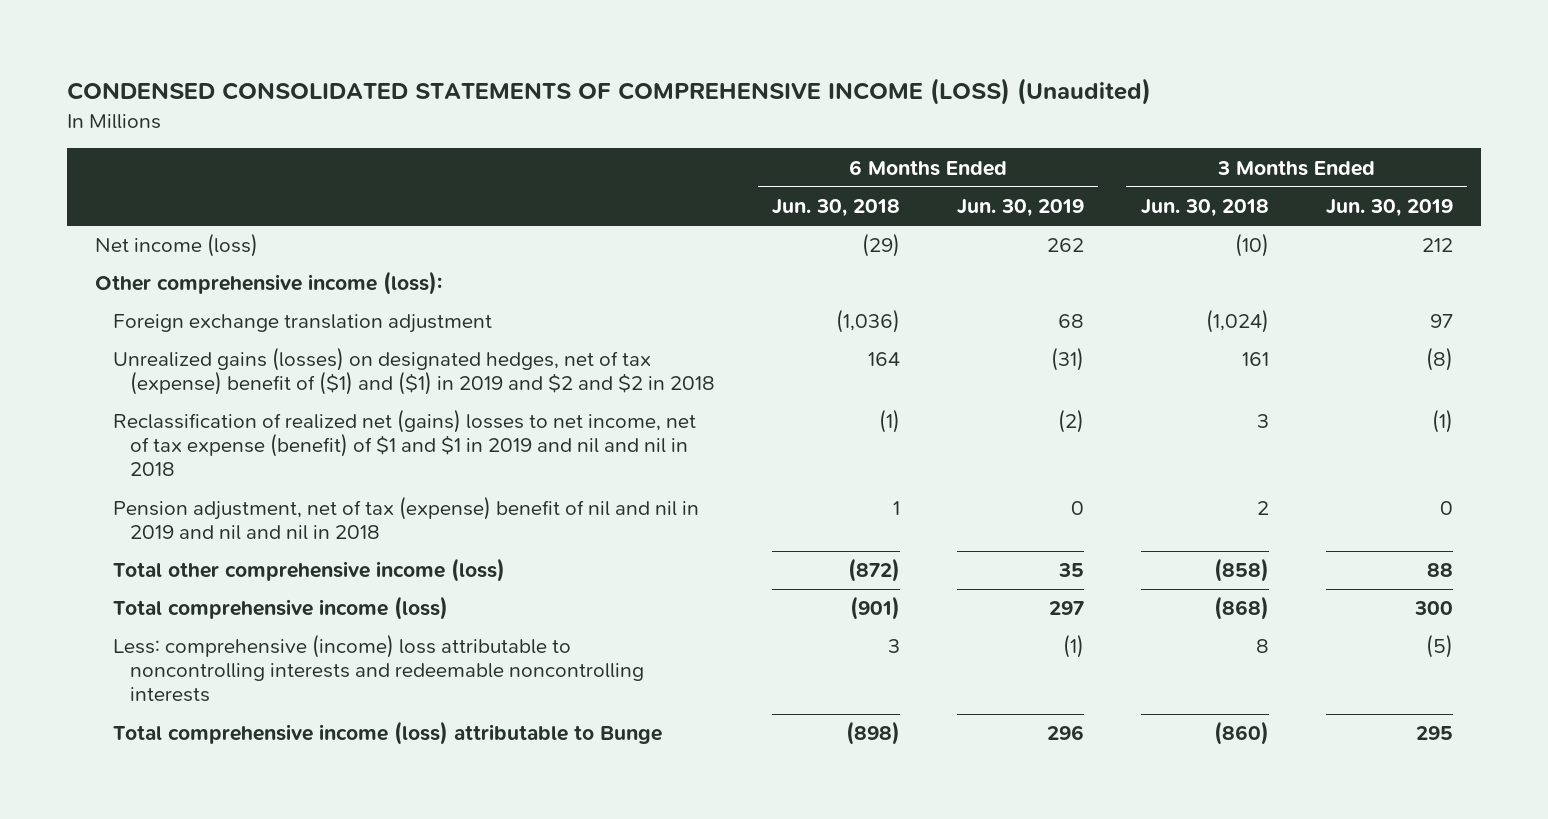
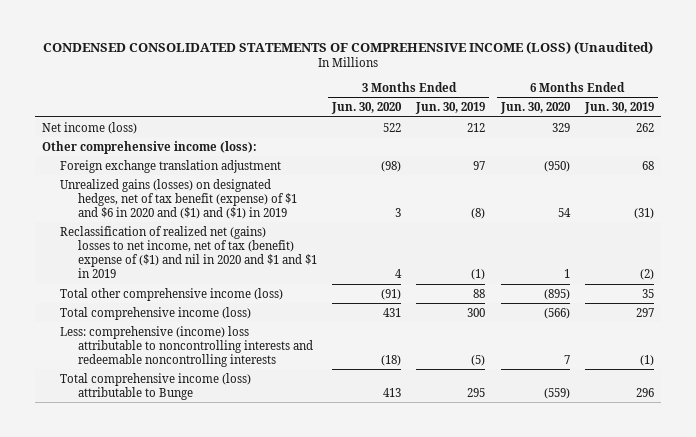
- | 6 Months Ended Jun. 30, 2018 | 6 Months Ended Jun. 30, 2019 | 3 Months Ended Jun. 30, 2018 | 3 Months Ended Jun. 30, 2019
+ | 3 Months Ended Jun. 30, 2020 | 3 Months Ended Jun. 30, 2019 | 6 Months Ended Jun. 30, 2020 | 6 Months Ended Jun. 30, 2019
- Unrealized gains (losses) on designated hedges, net of tax (expense) benefit of ($1) and ($1) in 2019 and $2 and $2 in 2018 | 164 | (31) | 161 | (8)
- Reclassification of realized net (gains) losses to net income, net of tax expense (benefit) of $1 and $1 in 2019 and nil and nil in 2018 | (1) | (2) | 3 | (1)
- Pension adjustment, net of tax (expense) benefit of nil and nil in 2019 and nil and nil in 2018 | 1 | 0 | 2 | 0
+ Unrealized gains (losses) on designated hedges, net of tax benefit (expense) of $1 and $6 in 2020 and ($1) and ($1) in 2019 | 3 | (8) | 54 | (31)
+ Reclassification of realized net (gains) losses to net income, net of tax (benefit) expense of ($1) and nil in 2020 and $1 and $1 in 2019 | 4 | (1) | 1 | (2)

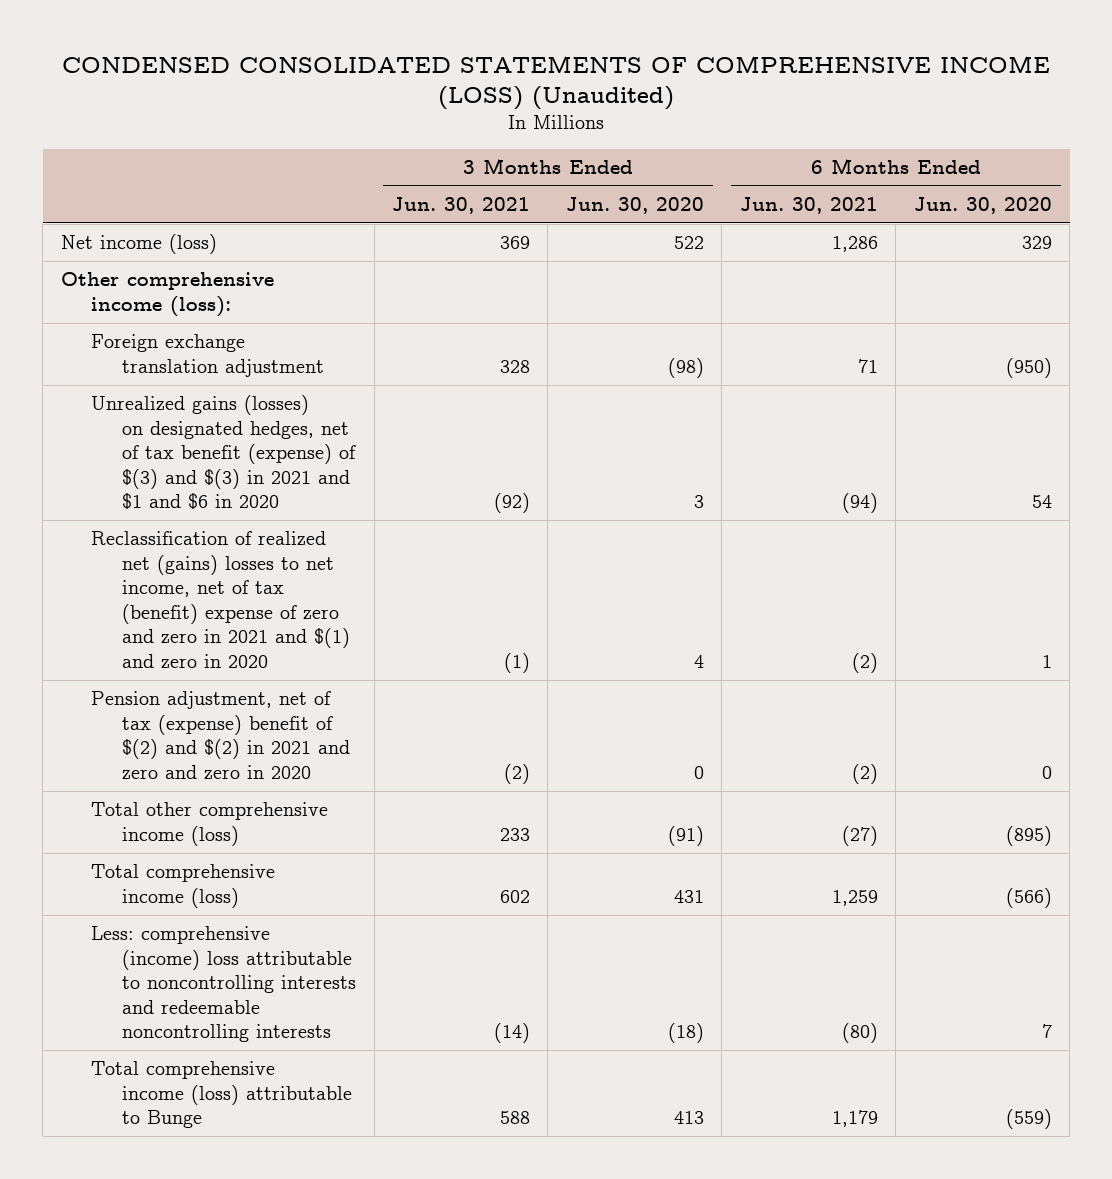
- | 3 Months Ended Jun. 30, 2020 | 3 Months Ended Jun. 30, 2019 | 6 Months Ended Jun. 30, 2020 | 6 Months Ended Jun. 30, 2019
+ | 3 Months Ended Jun. 30, 2021 | 3 Months Ended Jun. 30, 2020 | 6 Months Ended Jun. 30, 2021 | 6 Months Ended Jun. 30, 2020
- Unrealized gains (losses) on designated hedges, net of tax benefit (expense) of $1 and $6 in 2020 and ($1) and ($1) in 2019 | 3 | (8) | 54 | (31)
- Reclassification of realized net (gains) losses to net income, net of tax (benefit) expense of ($1) and nil in 2020 and $1 and $1 in 2019 | 4 | (1) | 1 | (2)
+ Unrealized gains (losses) on designated hedges, net of tax benefit (expense) of $(3) and $(3) in 2021 and $1 and $6 in 2020 | (92) | 3 | (94) | 54
+ Reclassification of realized net (gains) losses to net income, net of tax (benefit) expense of zero and zero in 2021 and $(1) and zero in 2020 | (1) | 4 | (2) | 1
+ Pension adjustment, net of tax (expense) benefit of $(2) and $(2) in 2021 and zero and zero in 2020 | (2) | 0 | (2) | 0

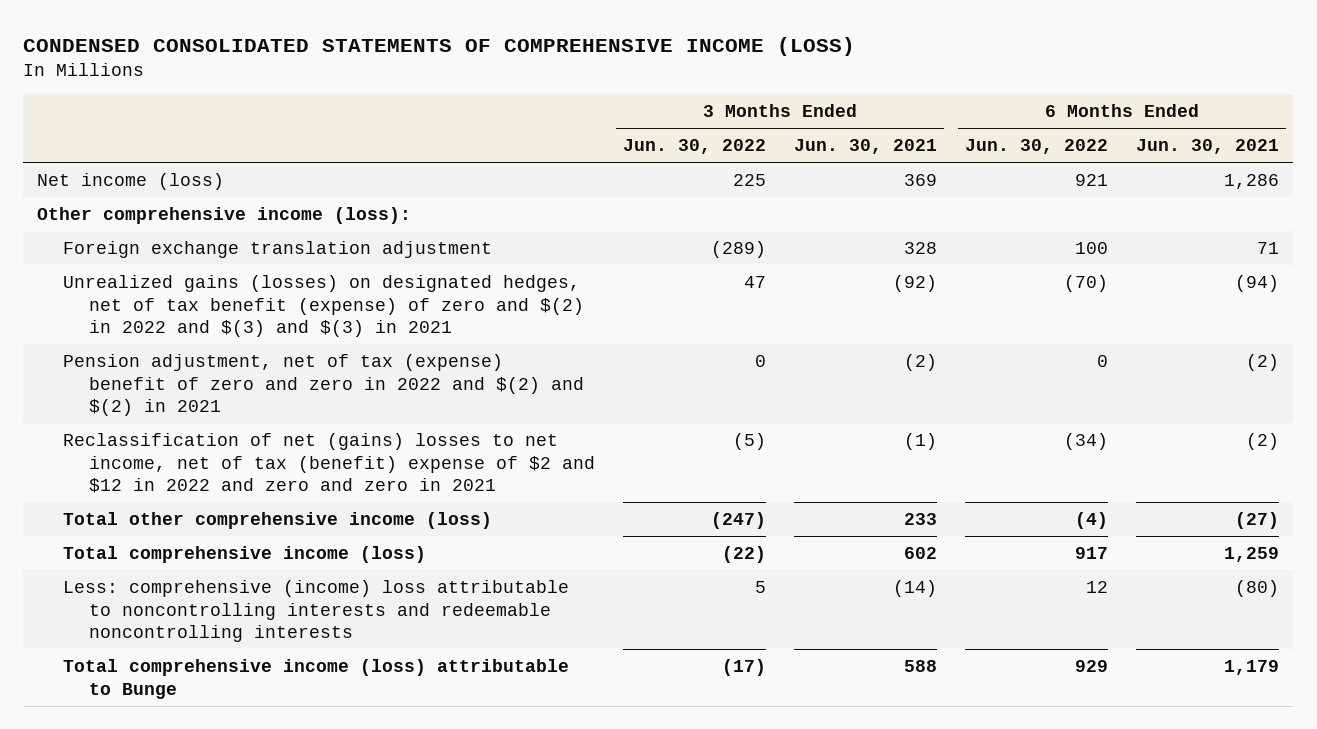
- CONDENSED CONSOLIDATED STATEMENTS OF COMPREHENSIVE INCOME (LOSS) (Unaudited)
+ CONDENSED CONSOLIDATED STATEMENTS OF COMPREHENSIVE INCOME (LOSS)
- | 3 Months Ended Jun. 30, 2021 | 3 Months Ended Jun. 30, 2020 | 6 Months Ended Jun. 30, 2021 | 6 Months Ended Jun. 30, 2020
+ | 3 Months Ended Jun. 30, 2022 | 3 Months Ended Jun. 30, 2021 | 6 Months Ended Jun. 30, 2022 | 6 Months Ended Jun. 30, 2021
- Unrealized gains (losses) on designated hedges, net of tax benefit (expense) of $(3) and $(3) in 2021 and $1 and $6 in 2020 | (92) | 3 | (94) | 54
- Reclassification of realized net (gains) losses to net income, net of tax (benefit) expense of zero and zero in 2021 and $(1) and zero in 2020 | (1) | 4 | (2) | 1
- Pension adjustment, net of tax (expense) benefit of $(2) and $(2) in 2021 and zero and zero in 2020 | (2) | 0 | (2) | 0
+ Unrealized gains (losses) on designated hedges, net of tax benefit (expense) of zero and $(2) in 2022 and $(3) and $(3) in 2021 | 47 | (92) | (70) | (94)
+ Pension adjustment, net of tax (expense) benefit of zero and zero in 2022 and $(2) and $(2) in 2021 | 0 | (2) | 0 | (2)
+ Reclassification of net (gains) losses to net income, net of tax (benefit) expense of $2 and $12 in 2022 and zero and zero in 2021 | (5) | (1) | (34) | (2)

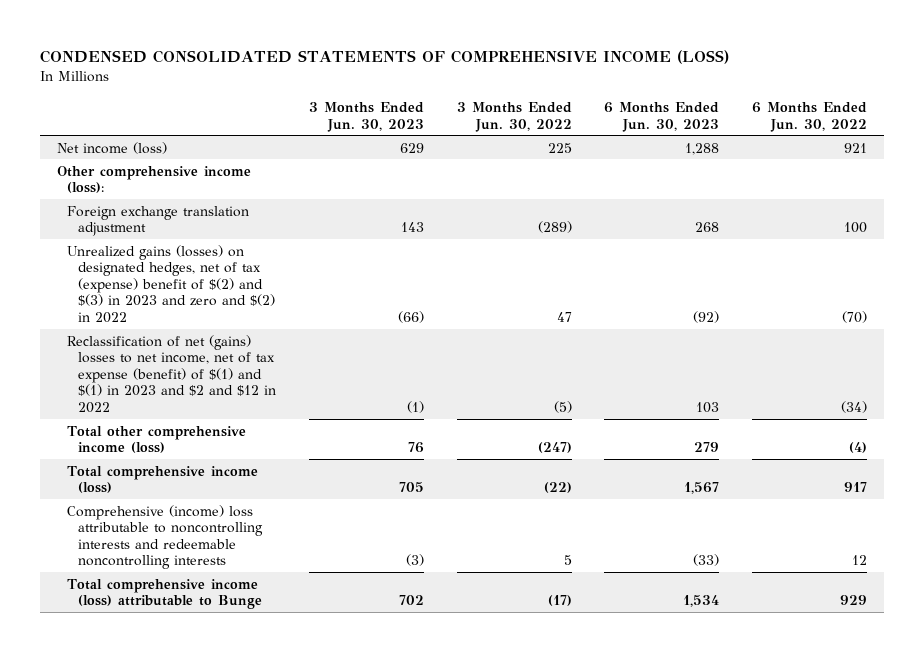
- | 3 Months Ended Jun. 30, 2022 | 3 Months Ended Jun. 30, 2021 | 6 Months Ended Jun. 30, 2022 | 6 Months Ended Jun. 30, 2021
+ | 3 Months Ended Jun. 30, 2023 | 3 Months Ended Jun. 30, 2022 | 6 Months Ended Jun. 30, 2023 | 6 Months Ended Jun. 30, 2022
- Unrealized gains (losses) on designated hedges, net of tax benefit (expense) of zero and $(2) in 2022 and $(3) and $(3) in 2021 | 47 | (92) | (70) | (94)
- Pension adjustment, net of tax (expense) benefit of zero and zero in 2022 and $(2) and $(2) in 2021 | 0 | (2) | 0 | (2)
- Reclassification of net (gains) losses to net income, net of tax (benefit) expense of $2 and $12 in 2022 and zero and zero in 2021 | (5) | (1) | (34) | (2)
+ Unrealized gains (losses) on designated hedges, net of tax (expense) benefit of $(2) and $(3) in 2023 and zero and $(2) in 2022 | (66) | 47 | (92) | (70)
+ Reclassification of net (gains) losses to net income, net of tax expense (benefit) of $(1) and $(1) in 2023 and $2 and $12 in 2022 | (1) | (5) | 103 | (34)
- Less: comprehensive (income) loss attributable to noncontrolling interests and redeemable noncontrolling interests | 5 | (14) | 12 | (80)
+ Comprehensive (income) loss attributable to noncontrolling interests and redeemable noncontrolling interests | (3) | 5 | (33) | 12

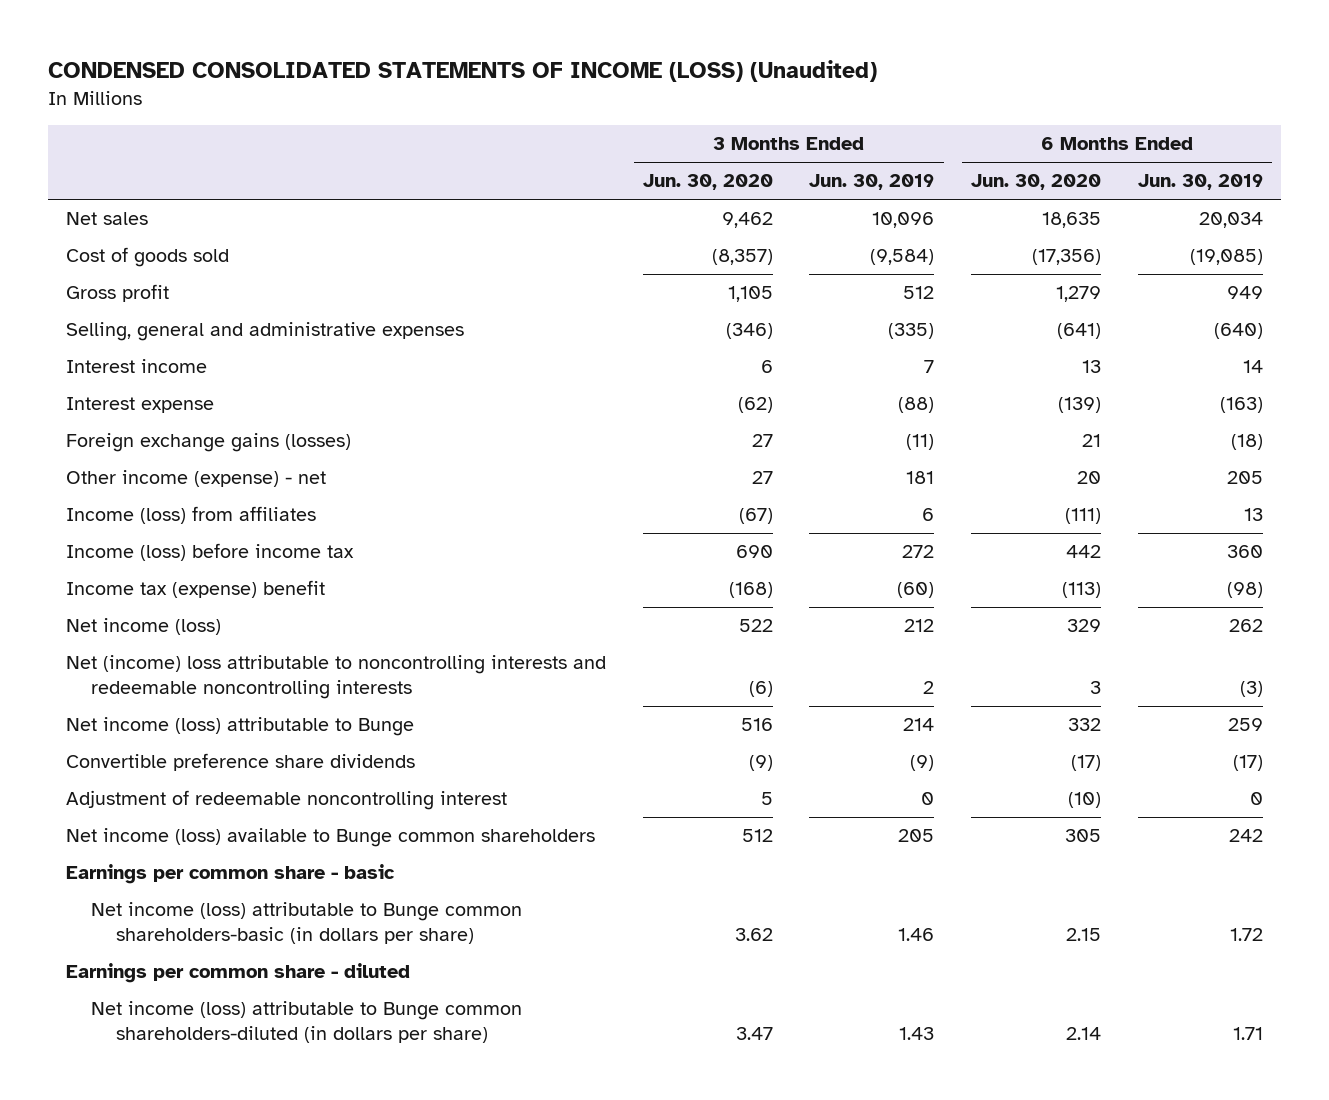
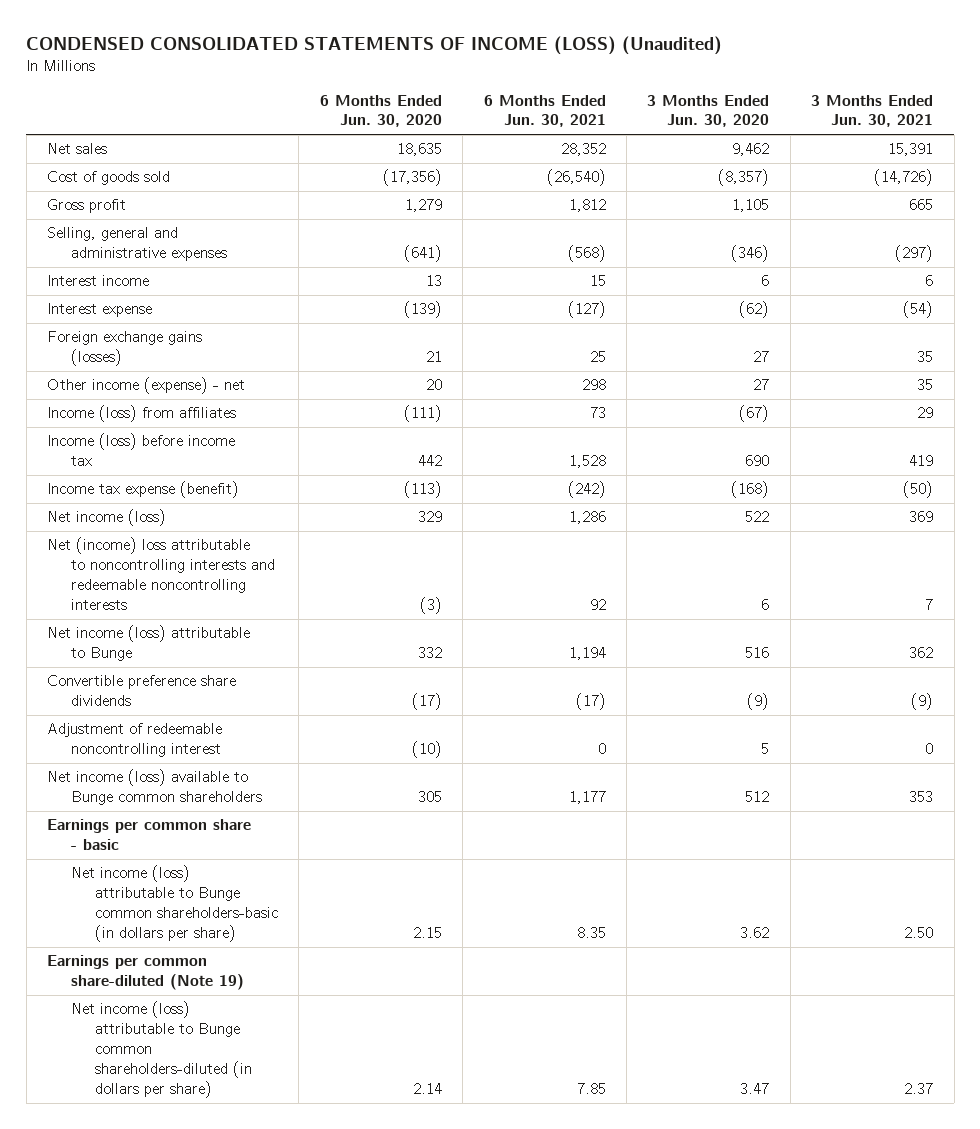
- | 3 Months Ended Jun. 30, 2020 | 3 Months Ended Jun. 30, 2019 | 6 Months Ended Jun. 30, 2020 | 6 Months Ended Jun. 30, 2019
+ | 6 Months Ended Jun. 30, 2020 | 6 Months Ended Jun. 30, 2021 | 3 Months Ended Jun. 30, 2020 | 3 Months Ended Jun. 30, 2021
- Income tax (expense) benefit | (168) | (60) | (113) | (98)
+ Income tax expense (benefit) | (113) | (242) | (168) | (50)
- Net (income) loss attributable to noncontrolling interests and redeemable noncontrolling interests | (6) | 2 | 3 | (3)
+ Net (income) loss attributable to noncontrolling interests and redeemable noncontrolling interests | (3) | 92 | 6 | 7
- Earnings per common share - diluted
+ Earnings per common share-diluted (Note 19)

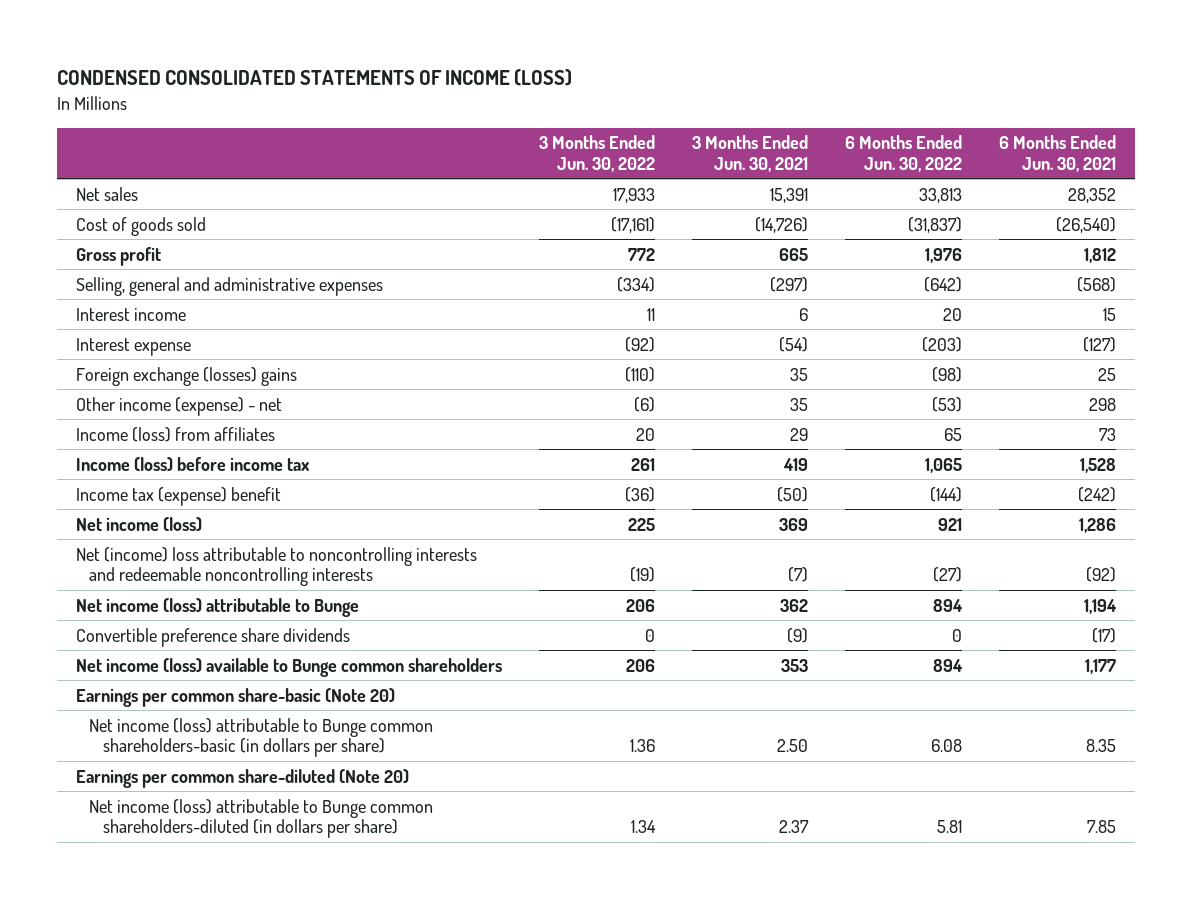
- CONDENSED CONSOLIDATED STATEMENTS OF INCOME (LOSS) (Unaudited)
+ CONDENSED CONSOLIDATED STATEMENTS OF INCOME (LOSS)
- | 6 Months Ended Jun. 30, 2020 | 6 Months Ended Jun. 30, 2021 | 3 Months Ended Jun. 30, 2020 | 3 Months Ended Jun. 30, 2021
+ | 3 Months Ended Jun. 30, 2022 | 3 Months Ended Jun. 30, 2021 | 6 Months Ended Jun. 30, 2022 | 6 Months Ended Jun. 30, 2021
- Foreign exchange gains (losses) | 21 | 25 | 27 | 35
+ Foreign exchange (losses) gains | (110) | 35 | (98) | 25
- Income tax expense (benefit) | (113) | (242) | (168) | (50)
+ Income tax (expense) benefit | (36) | (50) | (144) | (242)
- Net (income) loss attributable to noncontrolling interests and redeemable noncontrolling interests | (3) | 92 | 6 | 7
+ Net (income) loss attributable to noncontrolling interests and redeemable noncontrolling interests | (19) | (7) | (27) | (92)
- Adjustment of redeemable noncontrolling interest | (10) | 0 | 5 | 0
- Earnings per common share - basic
+ Earnings per common share-basic (Note 20)
- Earnings per common share-diluted (Note 19)
+ Earnings per common share-diluted (Note 20)

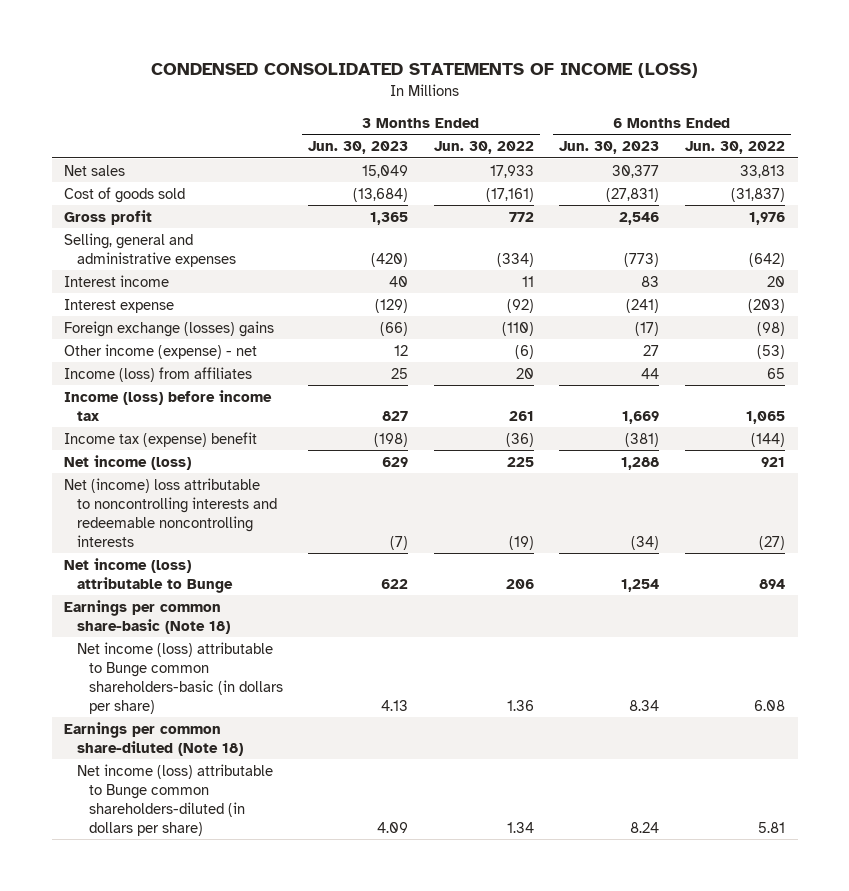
- | 3 Months Ended Jun. 30, 2022 | 3 Months Ended Jun. 30, 2021 | 6 Months Ended Jun. 30, 2022 | 6 Months Ended Jun. 30, 2021
+ | 3 Months Ended Jun. 30, 2023 | 3 Months Ended Jun. 30, 2022 | 6 Months Ended Jun. 30, 2023 | 6 Months Ended Jun. 30, 2022
- Convertible preference share dividends | 0 | (9) | 0 | (17)
- Net income (loss) available to Bunge common shareholders | 206 | 353 | 894 | 1,177
- Earnings per common share-basic (Note 20)
+ Earnings per common share-basic (Note 18)
- Earnings per common share-diluted (Note 20)
+ Earnings per common share-diluted (Note 18)

